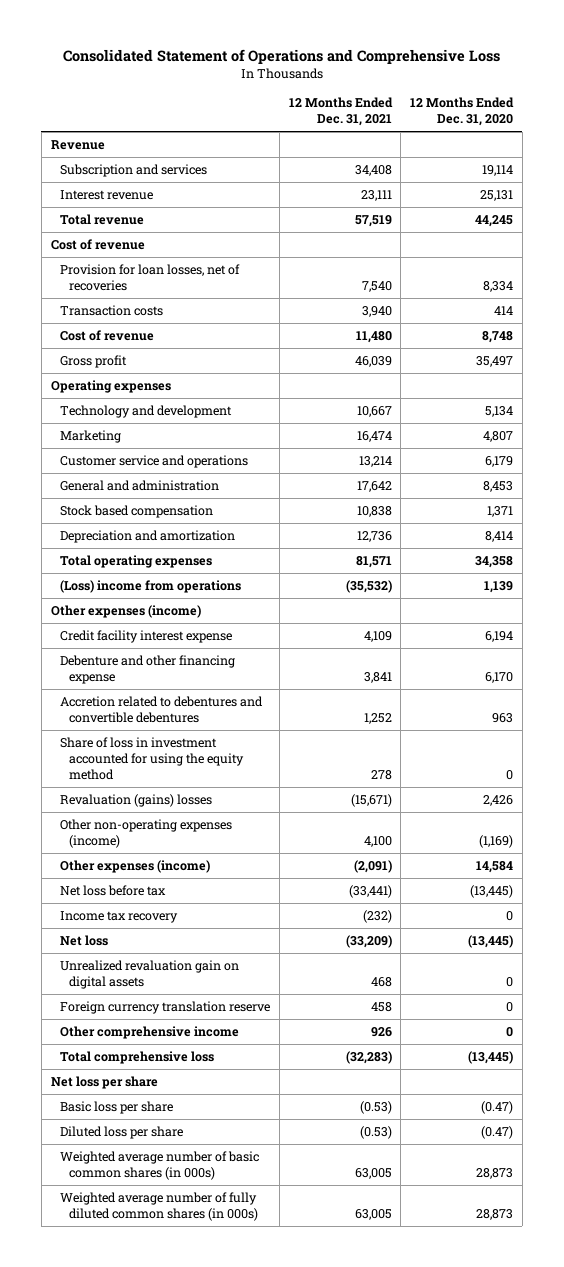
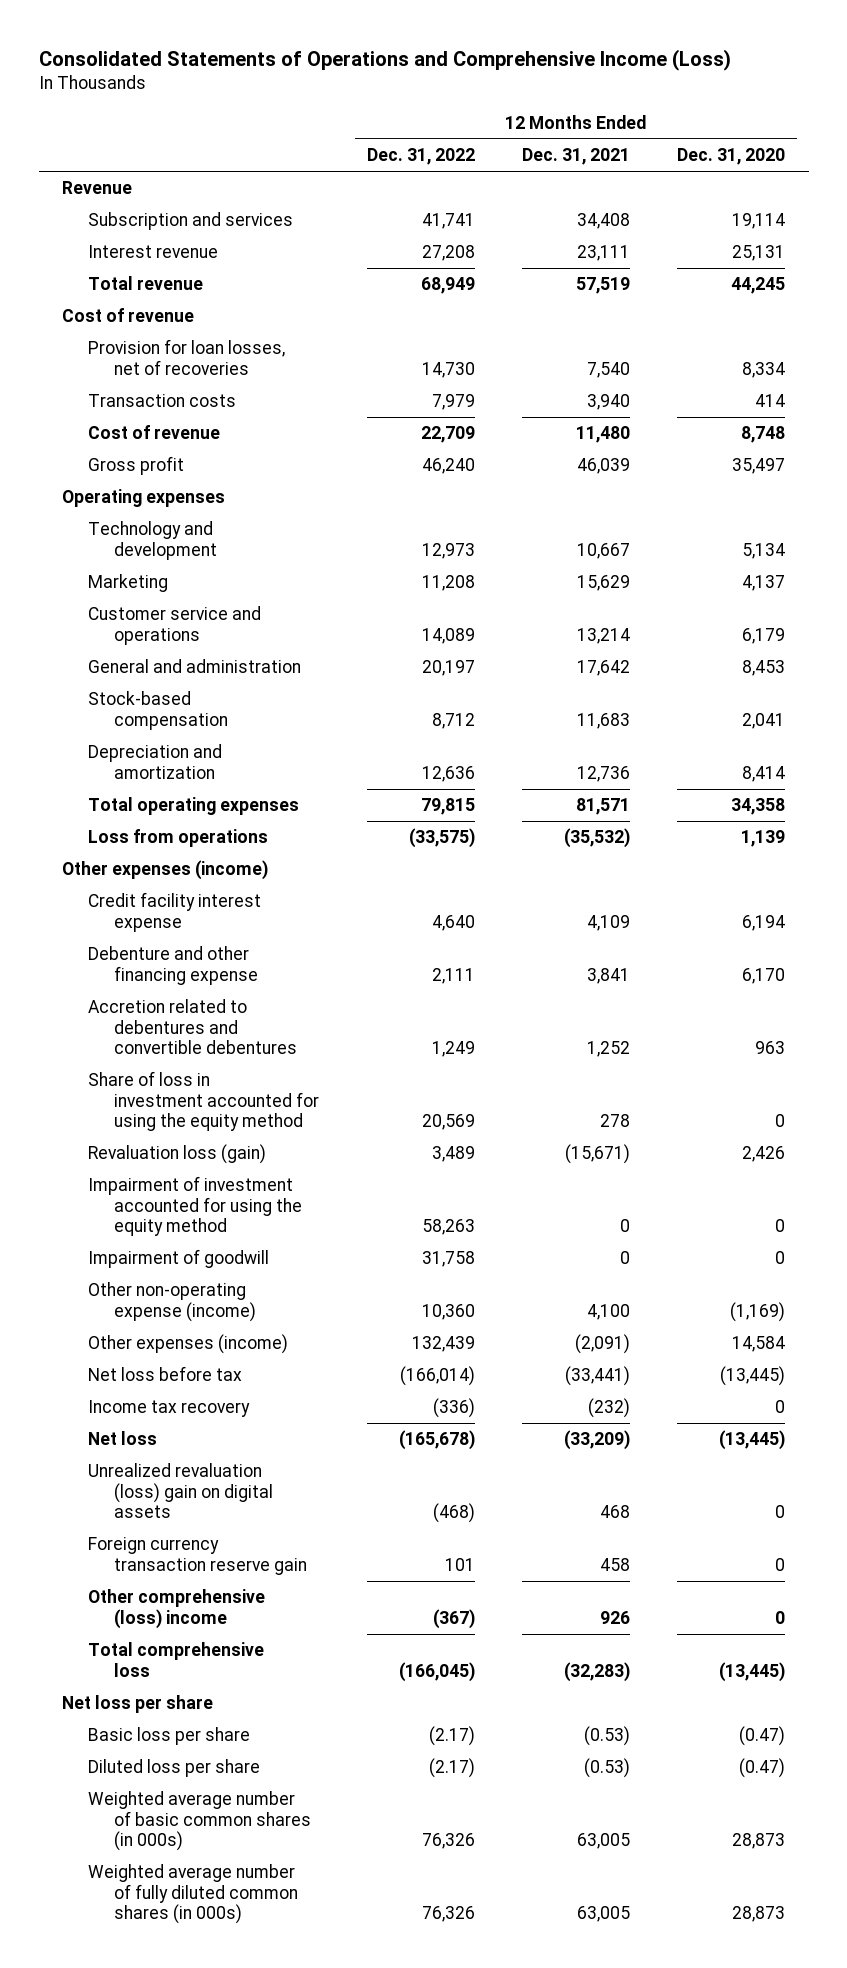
- Consolidated Statement of Operations and Comprehensive Loss
+ Consolidated Statements of Operations and Comprehensive Income (Loss)
- | 12 Months Ended Dec. 31, 2021 | 12 Months Ended Dec. 31, 2020
+ | 12 Months Ended Dec. 31, 2022 | 12 Months Ended Dec. 31, 2021 | 12 Months Ended Dec. 31, 2020
- Marketing | 16,474 | 4,807
+ Marketing | 11,208 | 15,629 | 4,137
- Stock based compensation | 10,838 | 1,371
+ Stock-based compensation | 8,712 | 11,683 | 2,041
- (Loss) income from operations | (35,532) | 1,139
+ Loss from operations | (33,575) | (35,532) | 1,139
- Revaluation (gains) losses | (15,671) | 2,426
- Other non-operating expenses (income) | 4,100 | (1,169)
+ Revaluation loss (gain) | 3,489 | (15,671) | 2,426
+ Impairment of investment accounted for using the equity method | 58,263 | 0 | 0
+ Impairment of goodwill | 31,758 | 0 | 0
+ Other non-operating expense (income) | 10,360 | 4,100 | (1,169)
- Unrealized revaluation gain on digital assets | 468 | 0
- Foreign currency translation reserve | 458 | 0
- Other comprehensive income | 926 | 0
+ Unrealized revaluation (loss) gain on digital assets | (468) | 468 | 0
+ Foreign currency transaction reserve gain | 101 | 458 | 0
+ Other comprehensive (loss) income | (367) | 926 | 0

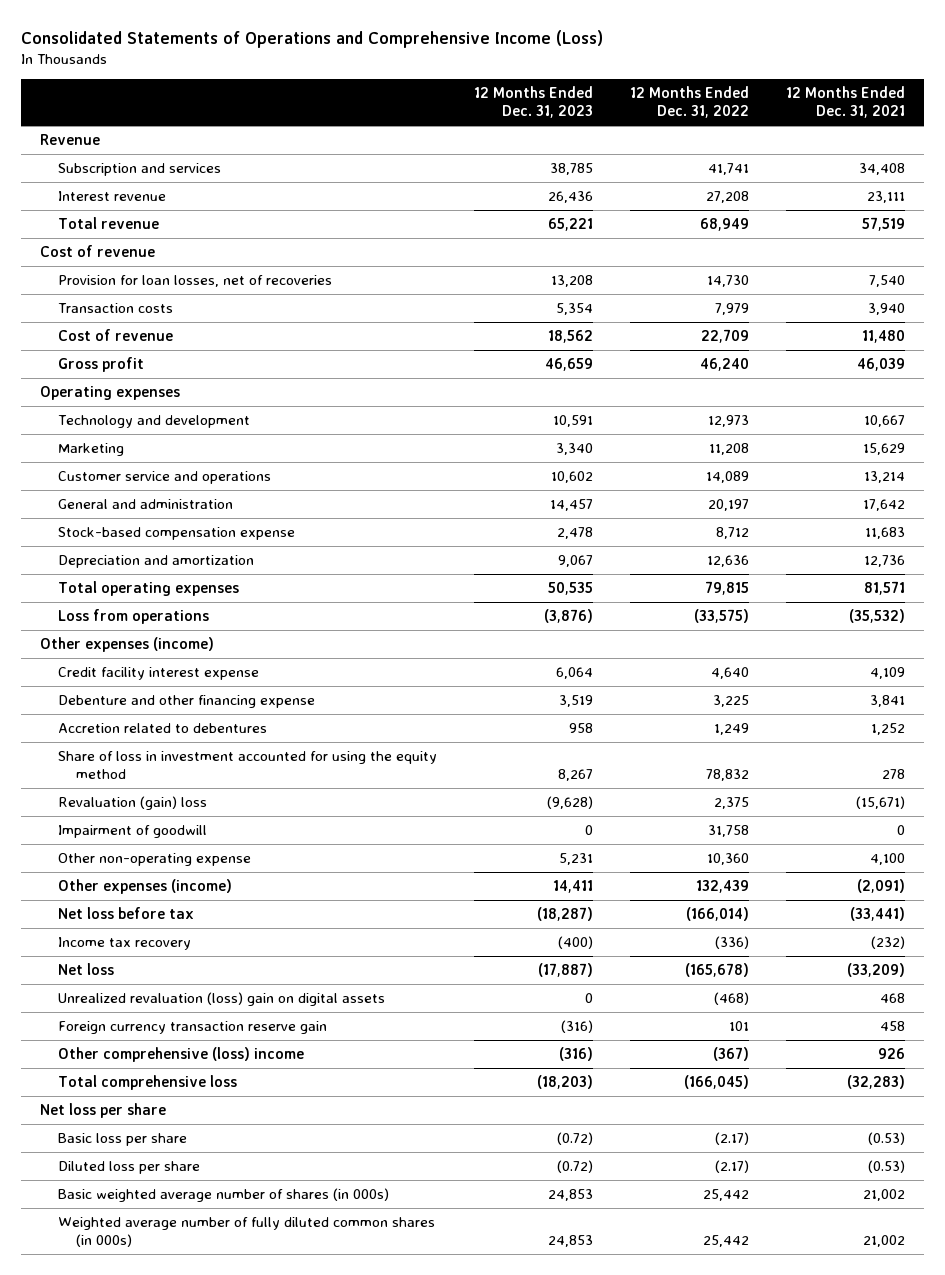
- | 12 Months Ended Dec. 31, 2022 | 12 Months Ended Dec. 31, 2021 | 12 Months Ended Dec. 31, 2020
+ | 12 Months Ended Dec. 31, 2023 | 12 Months Ended Dec. 31, 2022 | 12 Months Ended Dec. 31, 2021
- Stock-based compensation | 8,712 | 11,683 | 2,041
+ Stock-based compensation expense | 2,478 | 8,712 | 11,683
- Debenture and other financing expense | 2,111 | 3,841 | 6,170
- Accretion related to debentures and convertible debentures | 1,249 | 1,252 | 963
- Share of loss in investment accounted for using the equity method | 20,569 | 278 | 0
- Revaluation loss (gain) | 3,489 | (15,671) | 2,426
- Impairment of investment accounted for using the equity method | 58,263 | 0 | 0
+ Debenture and other financing expense | 3,519 | 3,225 | 3,841
+ Accretion related to debentures | 958 | 1,249 | 1,252
+ Share of loss in investment accounted for using the equity method | 8,267 | 78,832 | 278
+ Revaluation (gain) loss | (9,628) | 2,375 | (15,671)
- Other non-operating expense (income) | 10,360 | 4,100 | (1,169)
+ Other non-operating expense | 5,231 | 10,360 | 4,100
- Weighted average number of basic common shares (in 000s) | 76,326 | 63,005 | 28,873
- Weighted average number of fully diluted common shares (in 000s) | 76,326 | 63,005 | 28,873
+ Basic weighted average number of shares (in 000s) | 24,853 | 25,442 | 21,002
+ Weighted average number of fully diluted common shares (in 000s) | 24,853 | 25,442 | 21,002

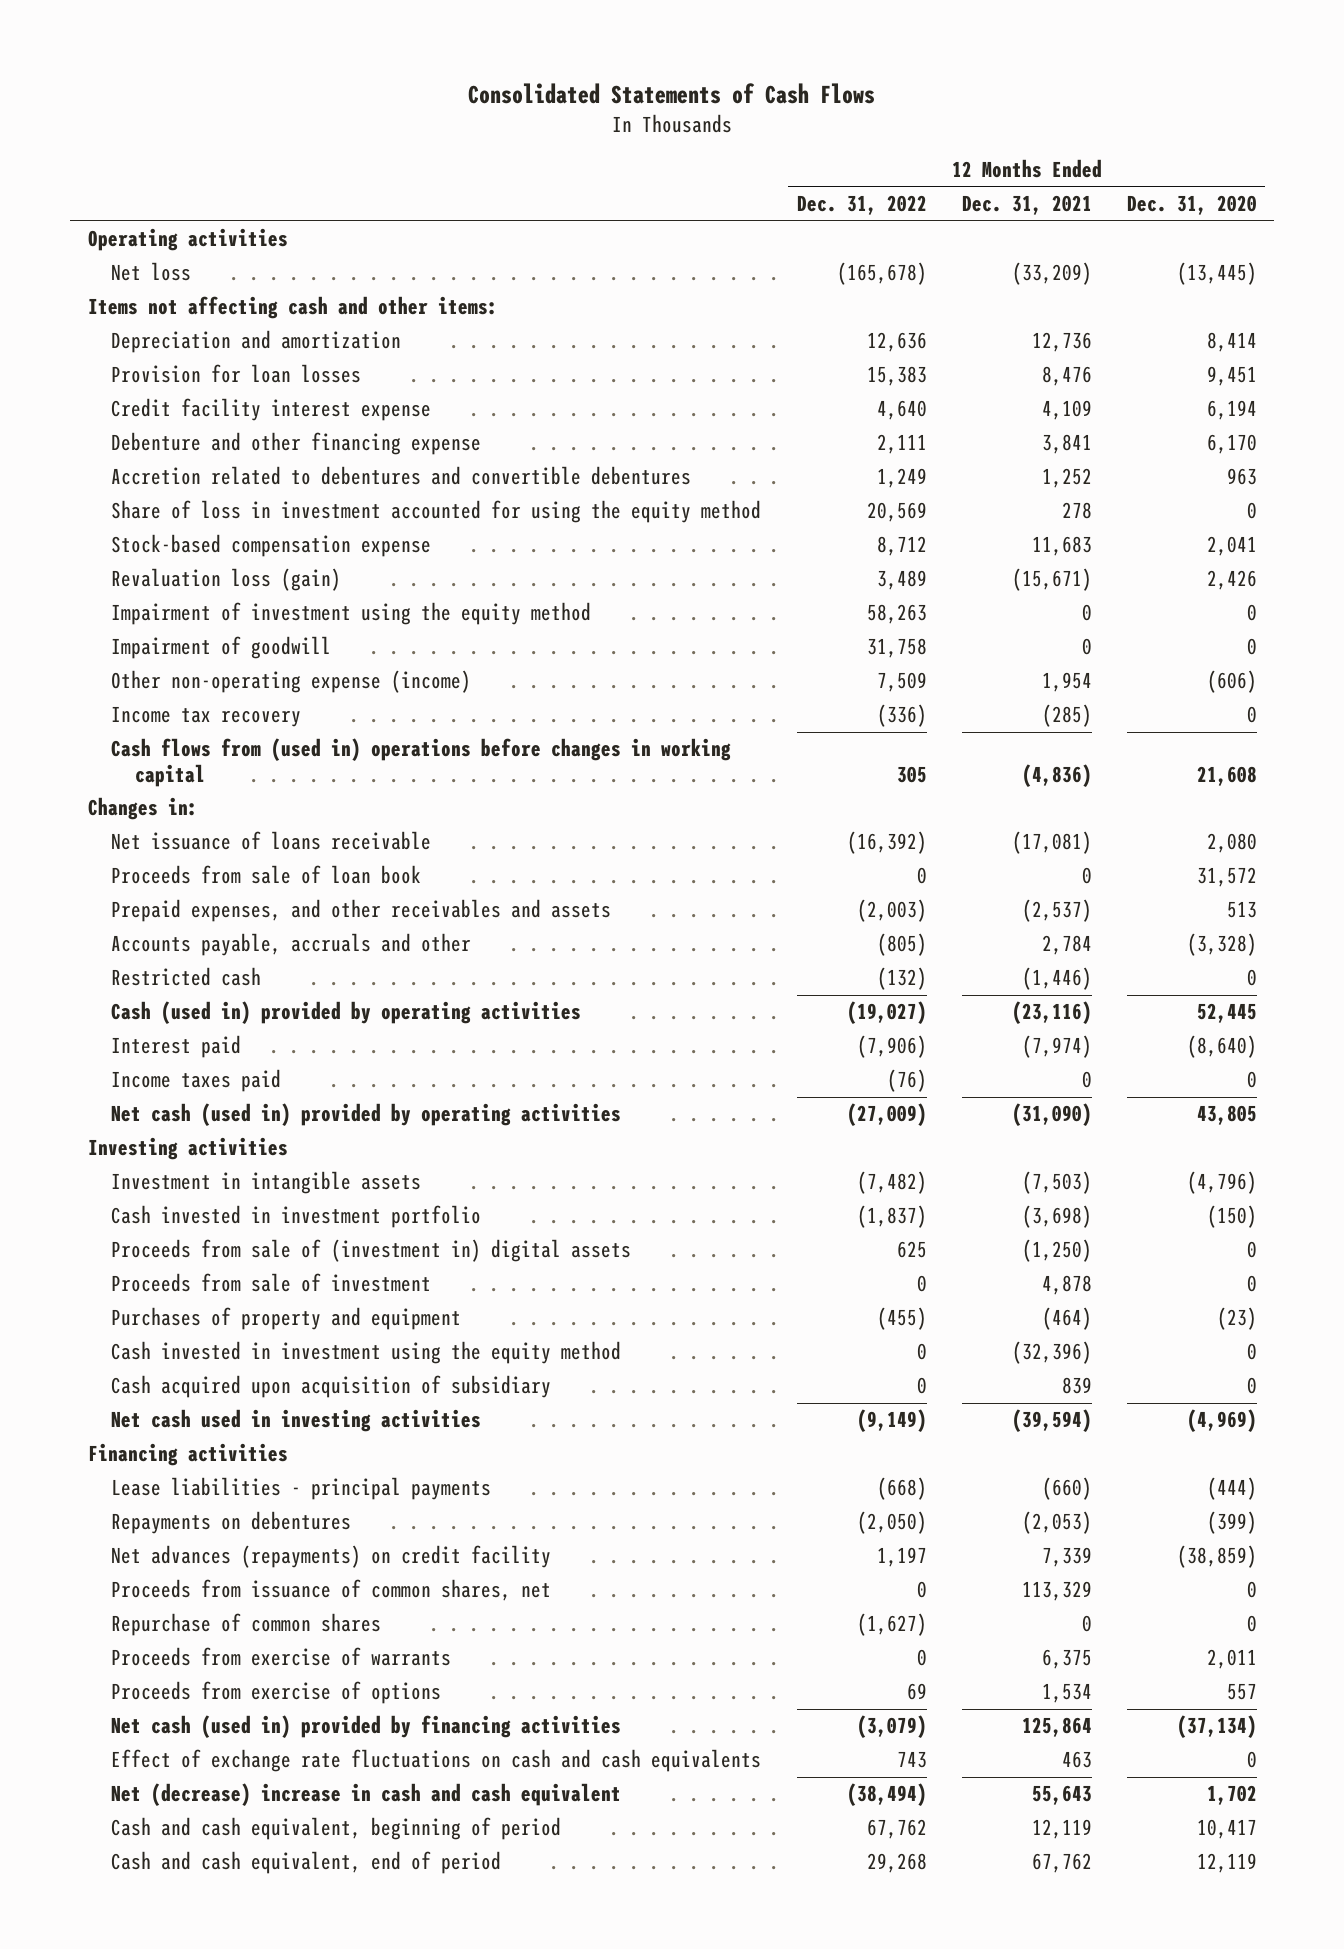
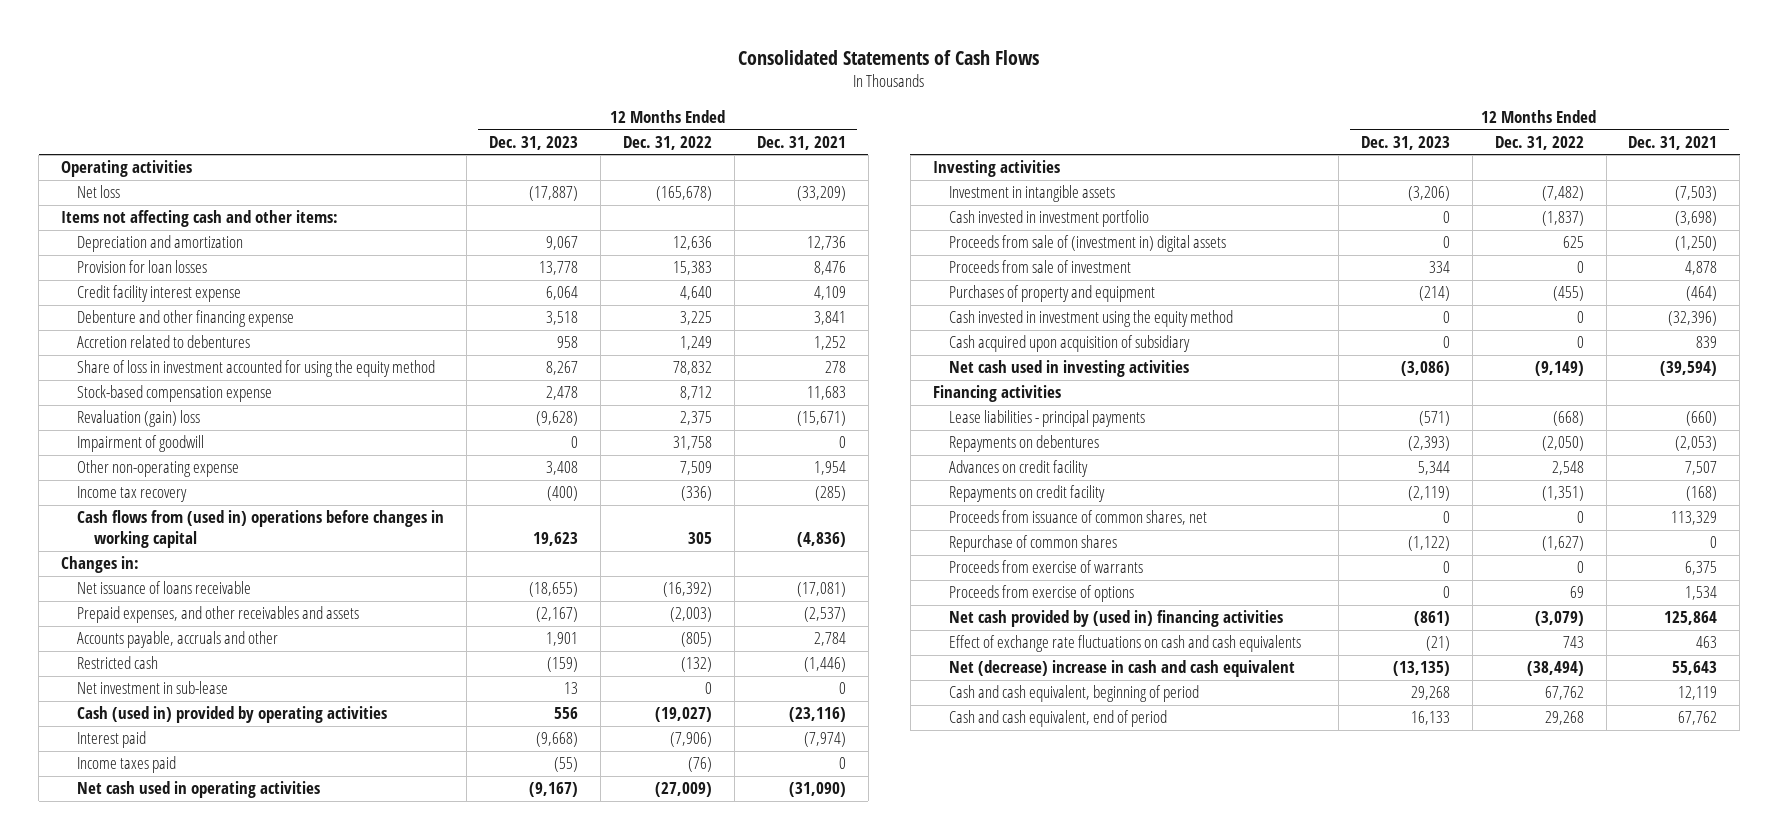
- | 12 Months Ended Dec. 31, 2022 | 12 Months Ended Dec. 31, 2021 | 12 Months Ended Dec. 31, 2020
+ | 12 Months Ended Dec. 31, 2023 | 12 Months Ended Dec. 31, 2022 | 12 Months Ended Dec. 31, 2021
- Debenture and other financing expense | 2,111 | 3,841 | 6,170
- Accretion related to debentures and convertible debentures | 1,249 | 1,252 | 963
- Share of loss in investment accounted for using the equity method | 20,569 | 278 | 0
+ Debenture and other financing expense | 3,518 | 3,225 | 3,841
+ Accretion related to debentures | 958 | 1,249 | 1,252
+ Share of loss in investment accounted for using the equity method | 8,267 | 78,832 | 278
- Revaluation loss (gain) | 3,489 | (15,671) | 2,426
- Impairment of investment using the equity method | 58,263 | 0 | 0
+ Revaluation (gain) loss | (9,628) | 2,375 | (15,671)
- Other non-operating expense (income) | 7,509 | 1,954 | (606)
+ Other non-operating expense | 3,408 | 7,509 | 1,954
- Proceeds from sale of loan book | 0 | 0 | 31,572
+ Net investment in sub-lease | 13 | 0 | 0
- Net cash (used in) provided by operating activities | (27,009) | (31,090) | 43,805
+ Net cash used in operating activities | (9,167) | (27,009) | (31,090)
- Net advances (repayments) on credit facility | 1,197 | 7,339 | (38,859)
+ Advances on credit facility | 5,344 | 2,548 | 7,507
+ Repayments on credit facility | (2,119) | (1,351) | (168)
- Net cash (used in) provided by financing activities | (3,079) | 125,864 | (37,134)
+ Net cash provided by (used in) financing activities | (861) | (3,079) | 125,864

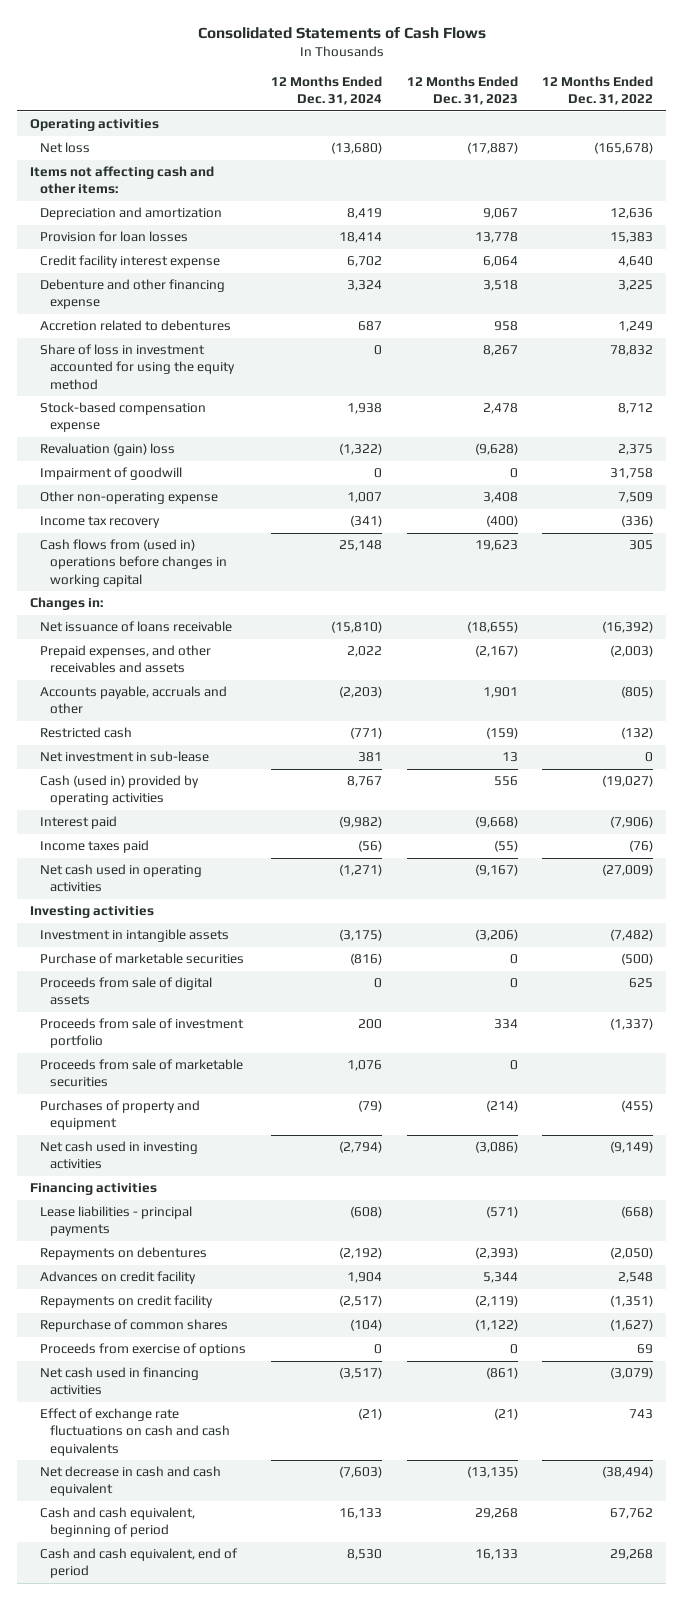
- | 12 Months Ended Dec. 31, 2023 | 12 Months Ended Dec. 31, 2022 | 12 Months Ended Dec. 31, 2021
+ | 12 Months Ended Dec. 31, 2024 | 12 Months Ended Dec. 31, 2023 | 12 Months Ended Dec. 31, 2022
- Cash invested in investment portfolio | 0 | (1,837) | (3,698)
- Proceeds from sale of (investment in) digital assets | 0 | 625 | (1,250)
- Proceeds from sale of investment | 334 | 0 | 4,878
+ Purchase of marketable securities | (816) | 0 | (500)
+ Proceeds from sale of digital assets | 0 | 0 | 625
+ Proceeds from sale of investment portfolio | 200 | 334 | (1,337)
+ Proceeds from sale of marketable securities | 1,076 | 0 |
- Cash invested in investment using the equity method | 0 | 0 | (32,396)
- Cash acquired upon acquisition of subsidiary | 0 | 0 | 839
- Proceeds from issuance of common shares, net | 0 | 0 | 113,329
- Proceeds from exercise of warrants | 0 | 0 | 6,375
- Net cash provided by (used in) financing activities | (861) | (3,079) | 125,864
+ Net cash used in financing activities | (3,517) | (861) | (3,079)
- Net (decrease) increase in cash and cash equivalent | (13,135) | (38,494) | 55,643
+ Net decrease in cash and cash equivalent | (7,603) | (13,135) | (38,494)

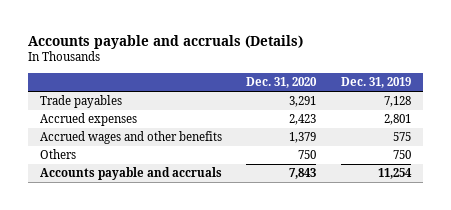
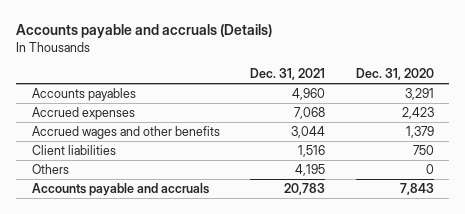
- | Dec. 31, 2020 | Dec. 31, 2019
+ | Dec. 31, 2021 | Dec. 31, 2020
- Trade payables | 3,291 | 7,128
+ Accounts payables | 4,960 | 3,291
- Others | 750 | 750
+ Client liabilities | 1,516 | 750
+ Others | 4,195 | 0

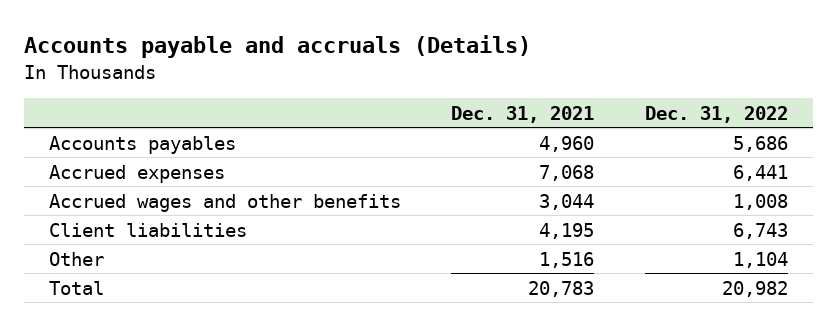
- | Dec. 31, 2021 | Dec. 31, 2020
+ | Dec. 31, 2021 | Dec. 31, 2022
- Client liabilities | 1,516 | 750
- Others | 4,195 | 0
- Accounts payable and accruals | 20,783 | 7,843
+ Client liabilities | 4,195 | 6,743
+ Other | 1,516 | 1,104
+ Total | 20,783 | 20,982

